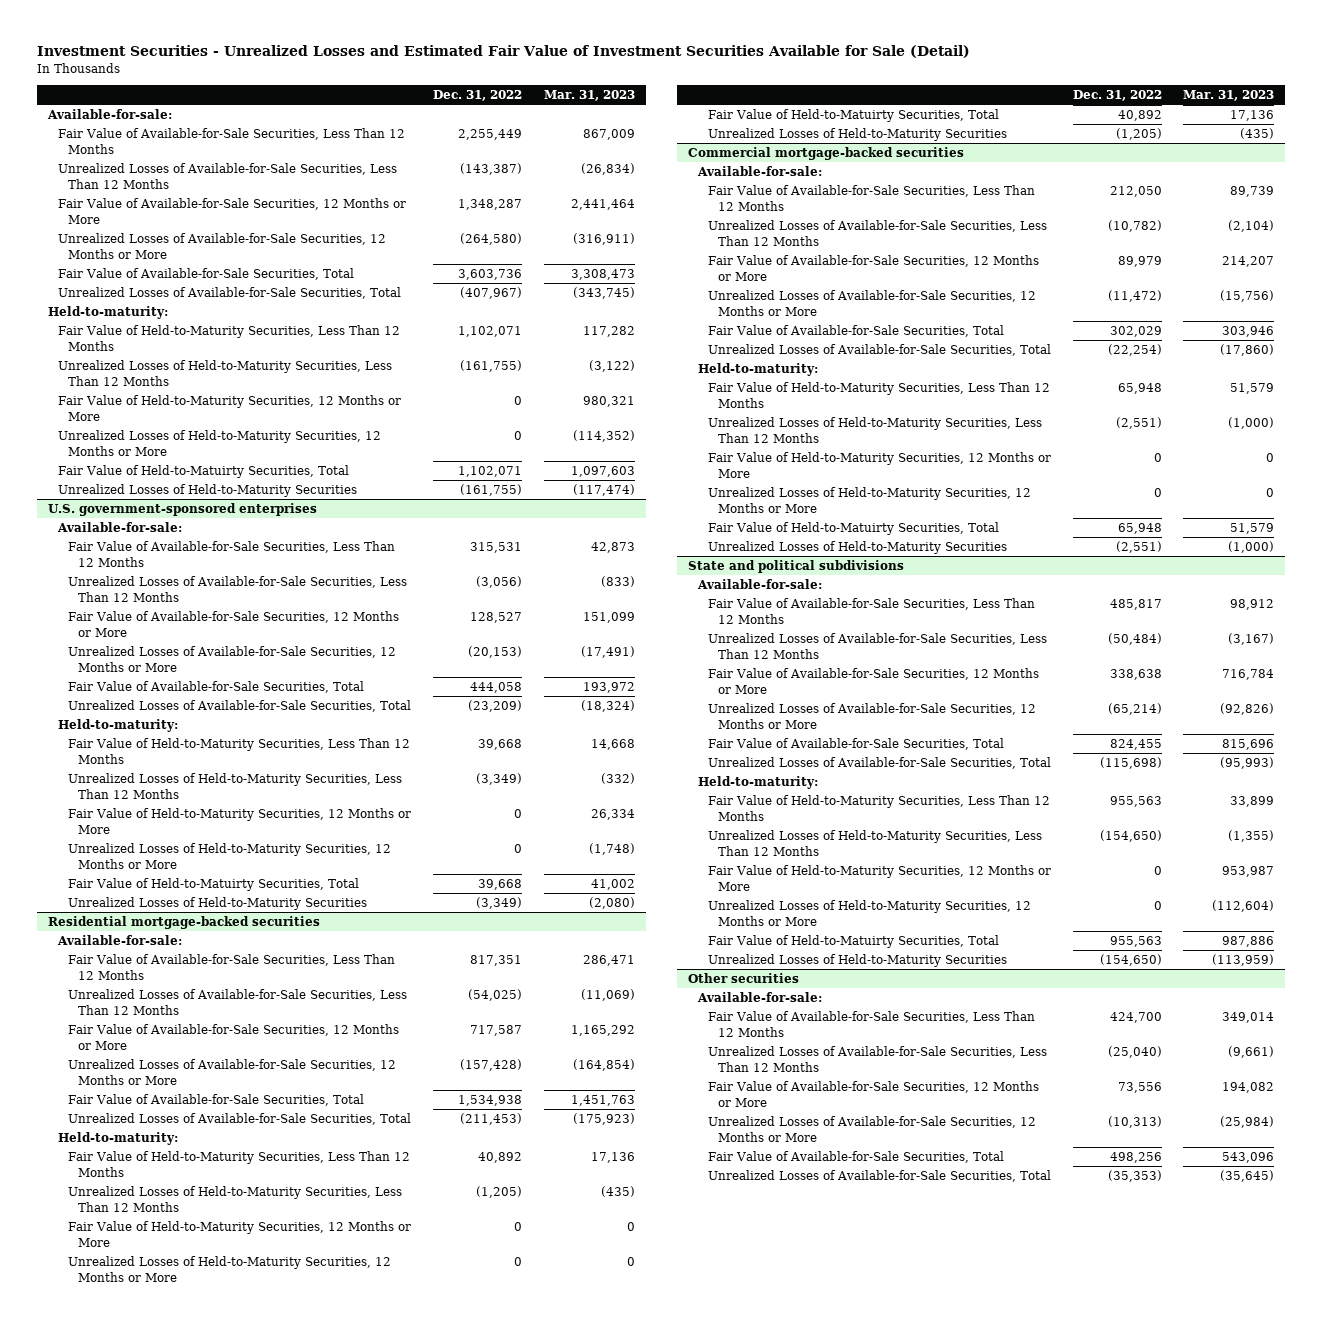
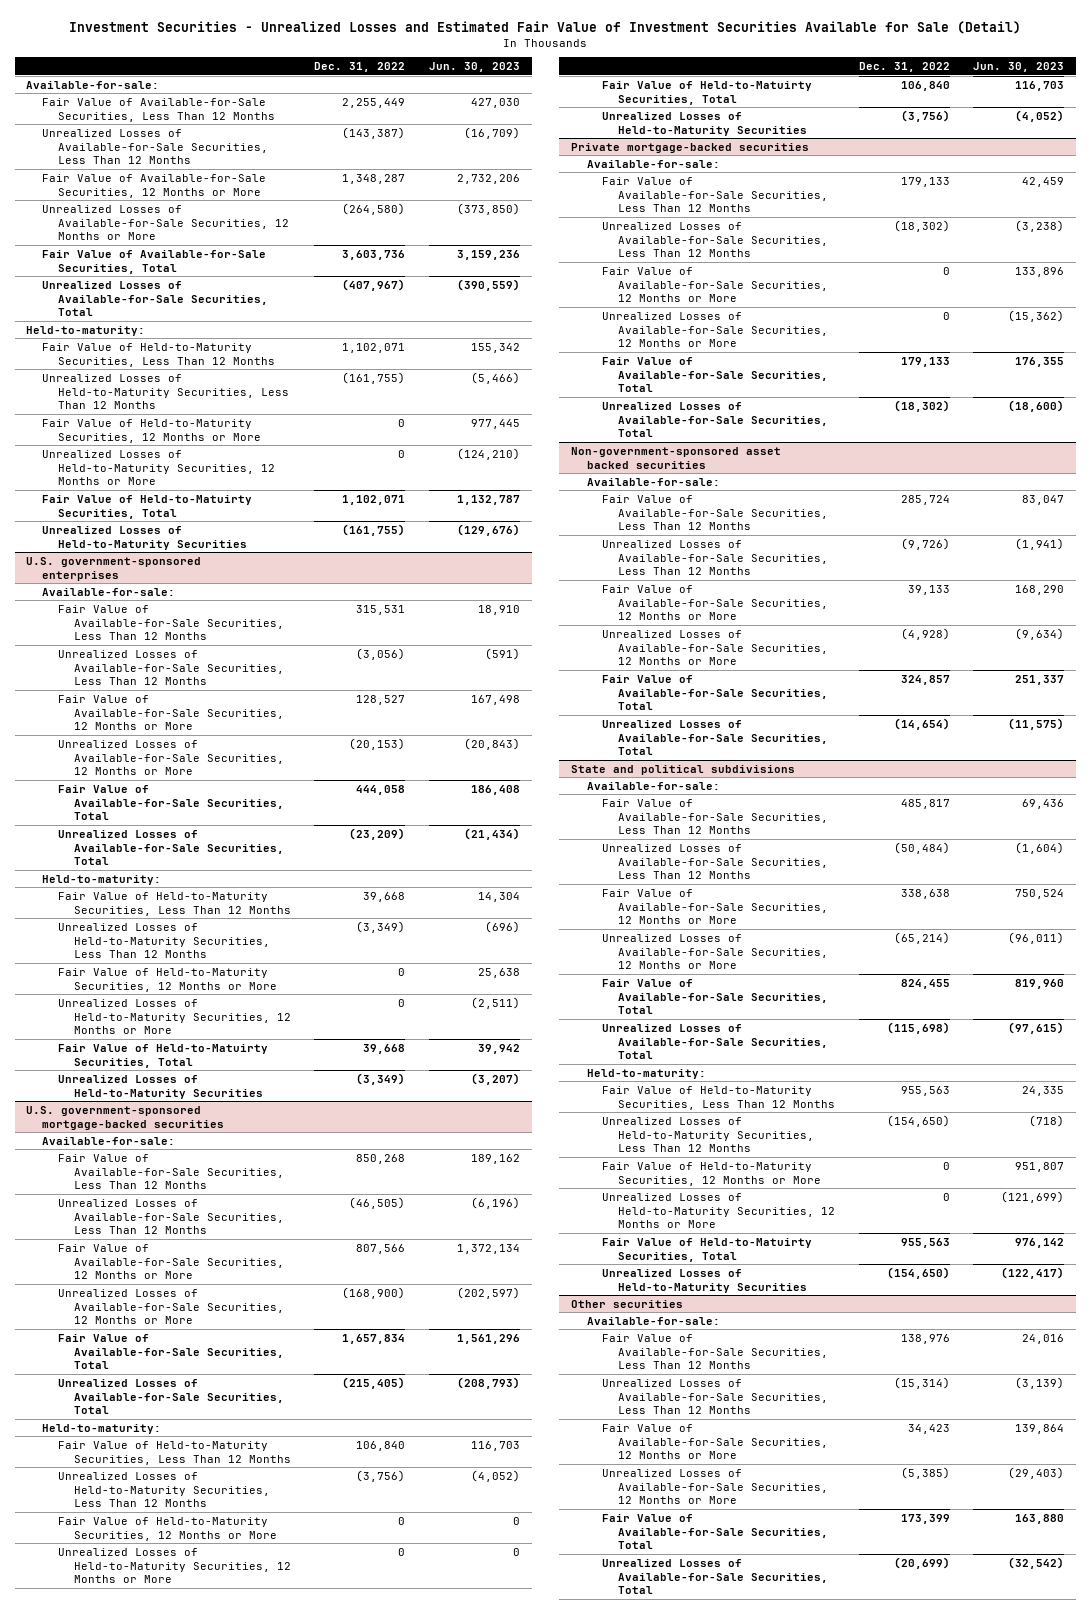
- | Dec. 31, 2022 | Mar. 31, 2023
+ | Dec. 31, 2022 | Jun. 30, 2023
- Residential mortgage-backed securities
+ U.S. government-sponsored mortgage-backed securities
- Fair Value of Available-for-Sale Securities, Less Than 12 Months | 817,351 | 286,471
- Unrealized Losses of Available-for-Sale Securities, Less Than 12 Months | (54,025) | (11,069)
- Fair Value of Available-for-Sale Securities, 12 Months or More | 717,587 | 1,165,292
- Unrealized Losses of Available-for-Sale Securities, 12 Months or More | (157,428) | (164,854)
- Fair Value of Available-for-Sale Securities, Total | 1,534,938 | 1,451,763
- Unrealized Losses of Available-for-Sale Securities, Total | (211,453) | (175,923)
+ Fair Value of Available-for-Sale Securities, Less Than 12 Months | 850,268 | 189,162
+ Unrealized Losses of Available-for-Sale Securities, Less Than 12 Months | (46,505) | (6,196)
+ Fair Value of Available-for-Sale Securities, 12 Months or More | 807,566 | 1,372,134
+ Unrealized Losses of Available-for-Sale Securities, 12 Months or More | (168,900) | (202,597)
+ Fair Value of Available-for-Sale Securities, Total | 1,657,834 | 1,561,296
+ Unrealized Losses of Available-for-Sale Securities, Total | (215,405) | (208,793)
- Fair Value of Held-to-Maturity Securities, Less Than 12 Months | 40,892 | 17,136
- Unrealized Losses of Held-to-Maturity Securities, Less Than 12 Months | (1,205) | (435)
+ Fair Value of Held-to-Maturity Securities, Less Than 12 Months | 106,840 | 116,703
+ Unrealized Losses of Held-to-Maturity Securities, Less Than 12 Months | (3,756) | (4,052)
- Fair Value of Held-to-Matuirty Securities, Total | 40,892 | 17,136
- Unrealized Losses of Held-to-Maturity Securities | (1,205) | (435)
- Commercial mortgage-backed securities
+ Fair Value of Held-to-Matuirty Securities, Total | 106,840 | 116,703
+ Unrealized Losses of Held-to-Maturity Securities | (3,756) | (4,052)
+ Private mortgage-backed securities
- Fair Value of Available-for-Sale Securities, Less Than 12 Months | 212,050 | 89,739
- Unrealized Losses of Available-for-Sale Securities, Less Than 12 Months | (10,782) | (2,104)
- Fair Value of Available-for-Sale Securities, 12 Months or More | 89,979 | 214,207
- Unrealized Losses of Available-for-Sale Securities, 12 Months or More | (11,472) | (15,756)
- Fair Value of Available-for-Sale Securities, Total | 302,029 | 303,946
- Unrealized Losses of Available-for-Sale Securities, Total | (22,254) | (17,860)
- Held-to-maturity:
- Fair Value of Held-to-Maturity Securities, Less Than 12 Months | 65,948 | 51,579
- Unrealized Losses of Held-to-Maturity Securities, Less Than 12 Months | (2,551) | (1,000)
- Fair Value of Held-to-Maturity Securities, 12 Months or More | 0 | 0
- Unrealized Losses of Held-to-Maturity Securities, 12 Months or More | 0 | 0
- Fair Value of Held-to-Matuirty Securities, Total | 65,948 | 51,579
- Unrealized Losses of Held-to-Maturity Securities | (2,551) | (1,000)
+ Fair Value of Available-for-Sale Securities, Less Than 12 Months | 179,133 | 42,459
+ Unrealized Losses of Available-for-Sale Securities, Less Than 12 Months | (18,302) | (3,238)
+ Fair Value of Available-for-Sale Securities, 12 Months or More | 0 | 133,896
+ Unrealized Losses of Available-for-Sale Securities, 12 Months or More | 0 | (15,362)
+ Fair Value of Available-for-Sale Securities, Total | 179,133 | 176,355
+ Unrealized Losses of Available-for-Sale Securities, Total | (18,302) | (18,600)
+ Non-government-sponsored asset backed securities
+ Available-for-sale:
+ Fair Value of Available-for-Sale Securities, Less Than 12 Months | 285,724 | 83,047
+ Unrealized Losses of Available-for-Sale Securities, Less Than 12 Months | (9,726) | (1,941)
+ Fair Value of Available-for-Sale Securities, 12 Months or More | 39,133 | 168,290
+ Unrealized Losses of Available-for-Sale Securities, 12 Months or More | (4,928) | (9,634)
+ Fair Value of Available-for-Sale Securities, Total | 324,857 | 251,337
+ Unrealized Losses of Available-for-Sale Securities, Total | (14,654) | (11,575)
@ Other securities
- Fair Value of Available-for-Sale Securities, Less Than 12 Months | 424,700 | 349,014
- Unrealized Losses of Available-for-Sale Securities, Less Than 12 Months | (25,040) | (9,661)
- Fair Value of Available-for-Sale Securities, 12 Months or More | 73,556 | 194,082
- Unrealized Losses of Available-for-Sale Securities, 12 Months or More | (10,313) | (25,984)
- Fair Value of Available-for-Sale Securities, Total | 498,256 | 543,096
- Unrealized Losses of Available-for-Sale Securities, Total | (35,353) | (35,645)
+ Fair Value of Available-for-Sale Securities, Less Than 12 Months | 138,976 | 24,016
+ Unrealized Losses of Available-for-Sale Securities, Less Than 12 Months | (15,314) | (3,139)
+ Fair Value of Available-for-Sale Securities, 12 Months or More | 34,423 | 139,864
+ Unrealized Losses of Available-for-Sale Securities, 12 Months or More | (5,385) | (29,403)
+ Fair Value of Available-for-Sale Securities, Total | 173,399 | 163,880
+ Unrealized Losses of Available-for-Sale Securities, Total | (20,699) | (32,542)

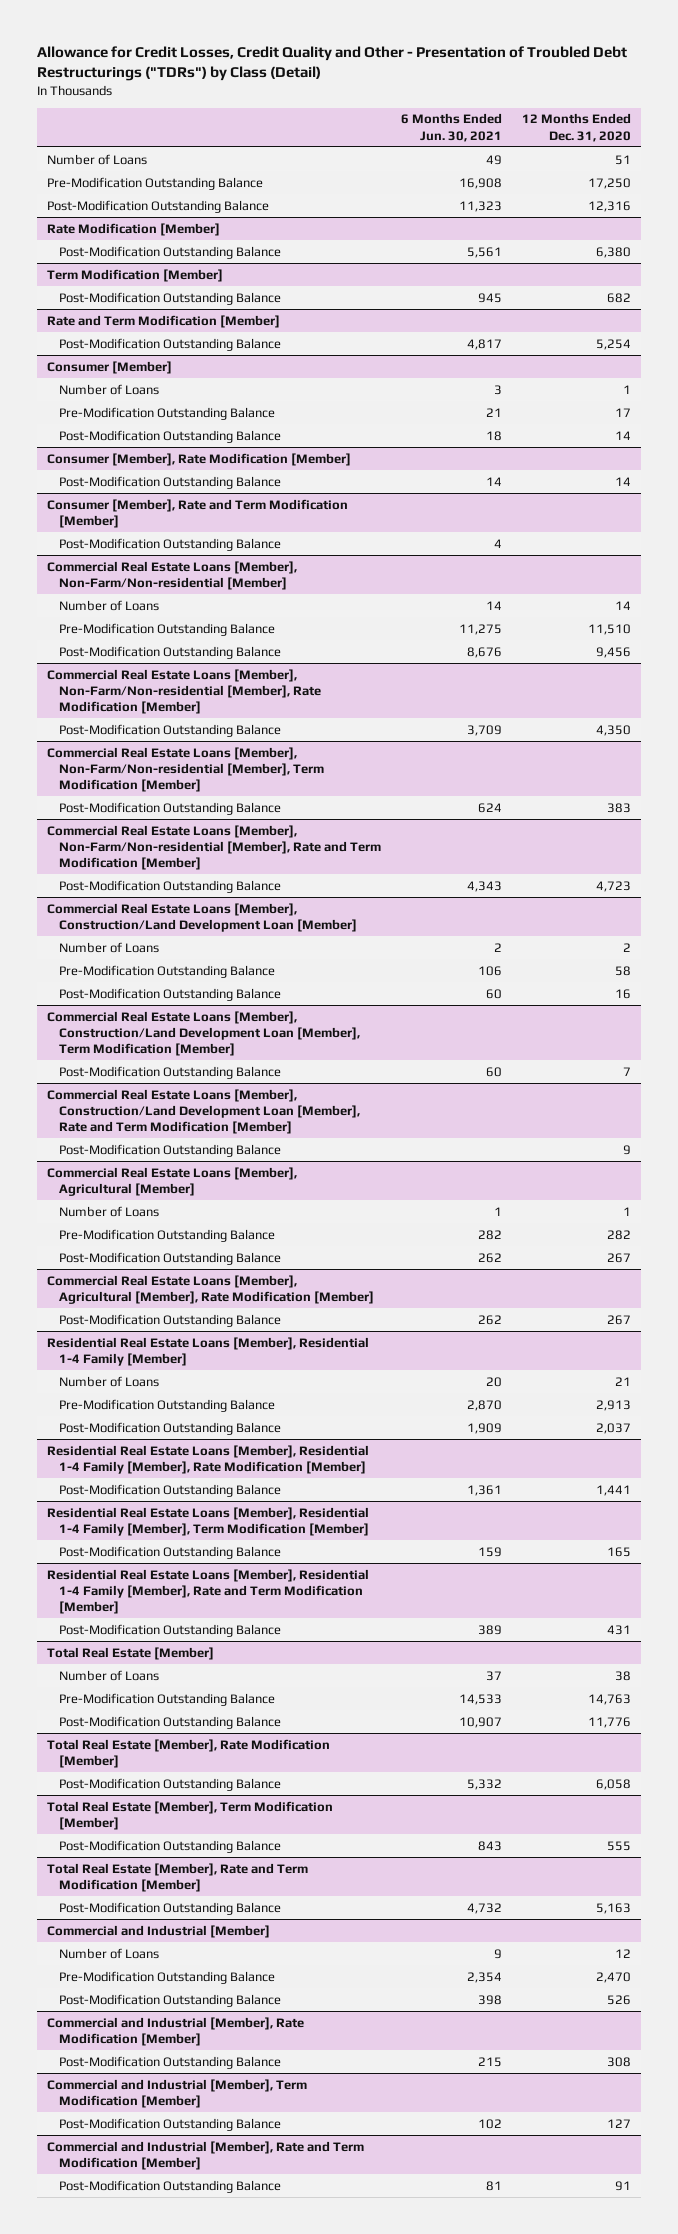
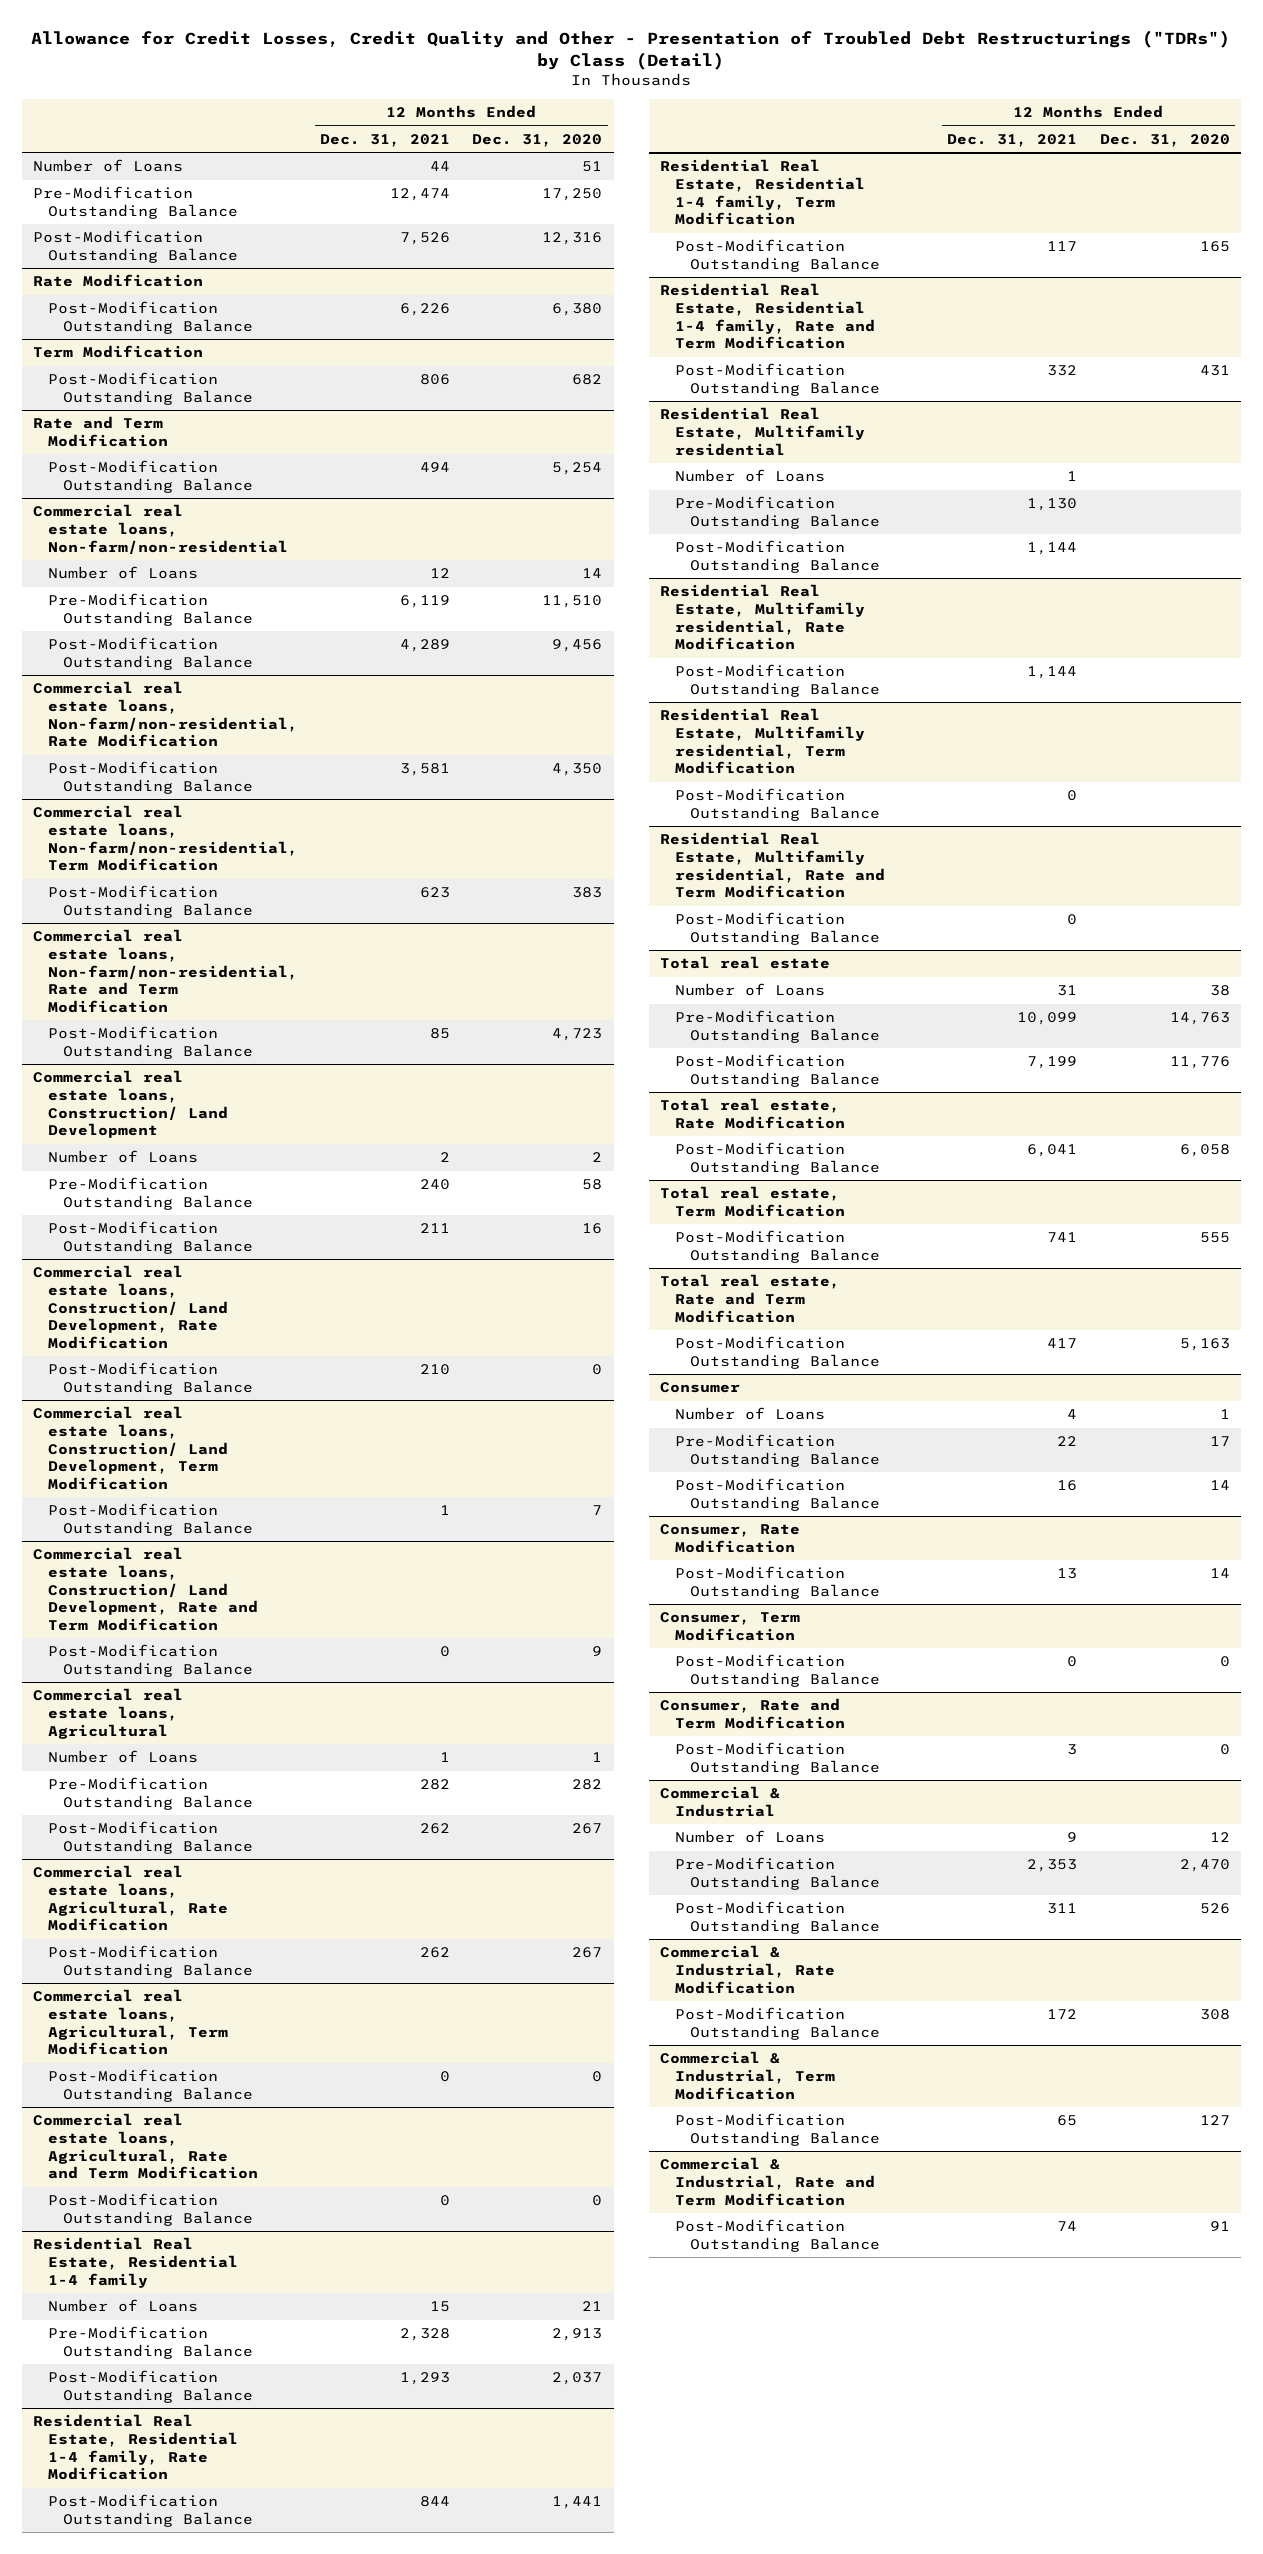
- | 6 Months Ended Jun. 30, 2021 | 12 Months Ended Dec. 31, 2020
+ | 12 Months Ended Dec. 31, 2021 | 12 Months Ended Dec. 31, 2020
- Rate Modification [Member]
+ Rate Modification
- Term Modification [Member]
+ Term Modification
- Rate and Term Modification [Member]
+ Rate and Term Modification
- Consumer [Member]
- Number of Loans | 3 | 1
- Pre-Modification Outstanding Balance | 21 | 17
- Post-Modification Outstanding Balance | 18 | 14
- Consumer [Member], Rate Modification [Member]
- Post-Modification Outstanding Balance | 14 | 14
- Consumer [Member], Rate and Term Modification [Member]
- Post-Modification Outstanding Balance | 4 |
- Commercial Real Estate Loans [Member], Non-Farm/Non-residential [Member]
+ Commercial real estate loans, Non-farm/non-residential
- Commercial Real Estate Loans [Member], Non-Farm/Non-residential [Member], Rate Modification [Member]
+ Commercial real estate loans, Non-farm/non-residential, Rate Modification
- Commercial Real Estate Loans [Member], Non-Farm/Non-residential [Member], Term Modification [Member]
+ Commercial real estate loans, Non-farm/non-residential, Term Modification
- Commercial Real Estate Loans [Member], Non-Farm/Non-residential [Member], Rate and Term Modification [Member]
+ Commercial real estate loans, Non-farm/non-residential, Rate and Term Modification
- Commercial Real Estate Loans [Member], Construction/Land Development Loan [Member]
+ Commercial real estate loans, Construction/ Land Development
- Commercial Real Estate Loans [Member], Construction/Land Development Loan [Member], Term Modification [Member]
+ Commercial real estate loans, Construction/ Land Development, Rate Modification
+ Post-Modification Outstanding Balance | 210 | 0
+ Commercial real estate loans, Construction/ Land Development, Term Modification
- Commercial Real Estate Loans [Member], Construction/Land Development Loan [Member], Rate and Term Modification [Member]
+ Commercial real estate loans, Construction/ Land Development, Rate and Term Modification
- Commercial Real Estate Loans [Member], Agricultural [Member]
+ Commercial real estate loans, Agricultural
- Commercial Real Estate Loans [Member], Agricultural [Member], Rate Modification [Member]
+ Commercial real estate loans, Agricultural, Rate Modification
- Residential Real Estate Loans [Member], Residential 1-4 Family [Member]
+ Commercial real estate loans, Agricultural, Term Modification
+ Post-Modification Outstanding Balance | 0 | 0
+ Commercial real estate loans, Agricultural, Rate and Term Modification
+ Post-Modification Outstanding Balance | 0 | 0
+ Residential Real Estate, Residential 1-4 family
- Residential Real Estate Loans [Member], Residential 1-4 Family [Member], Rate Modification [Member]
+ Residential Real Estate, Residential 1-4 family, Rate Modification
- Residential Real Estate Loans [Member], Residential 1-4 Family [Member], Term Modification [Member]
+ Residential Real Estate, Residential 1-4 family, Term Modification
- Residential Real Estate Loans [Member], Residential 1-4 Family [Member], Rate and Term Modification [Member]
+ Residential Real Estate, Residential 1-4 family, Rate and Term Modification
- Total Real Estate [Member]
+ Residential Real Estate, Multifamily residential
+ Number of Loans | 1 |
+ Pre-Modification Outstanding Balance | 1,130 |
+ Post-Modification Outstanding Balance | 1,144 |
+ Residential Real Estate, Multifamily residential, Rate Modification
+ Post-Modification Outstanding Balance | 1,144 |
+ Residential Real Estate, Multifamily residential, Term Modification
+ Post-Modification Outstanding Balance | 0 |
+ Residential Real Estate, Multifamily residential, Rate and Term Modification
+ Post-Modification Outstanding Balance | 0 |
+ Total real estate
- Total Real Estate [Member], Rate Modification [Member]
+ Total real estate, Rate Modification
- Total Real Estate [Member], Term Modification [Member]
+ Total real estate, Term Modification
- Total Real Estate [Member], Rate and Term Modification [Member]
+ Total real estate, Rate and Term Modification
- Commercial and Industrial [Member]
+ Consumer
+ Number of Loans | 4 | 1
+ Pre-Modification Outstanding Balance | 22 | 17
+ Post-Modification Outstanding Balance | 16 | 14
+ Consumer, Rate Modification
+ Post-Modification Outstanding Balance | 13 | 14
+ Consumer, Term Modification
+ Post-Modification Outstanding Balance | 0 | 0
+ Consumer, Rate and Term Modification
+ Post-Modification Outstanding Balance | 3 | 0
+ Commercial & Industrial
- Commercial and Industrial [Member], Rate Modification [Member]
+ Commercial & Industrial, Rate Modification
- Commercial and Industrial [Member], Term Modification [Member]
+ Commercial & Industrial, Term Modification
- Commercial and Industrial [Member], Rate and Term Modification [Member]
+ Commercial & Industrial, Rate and Term Modification

